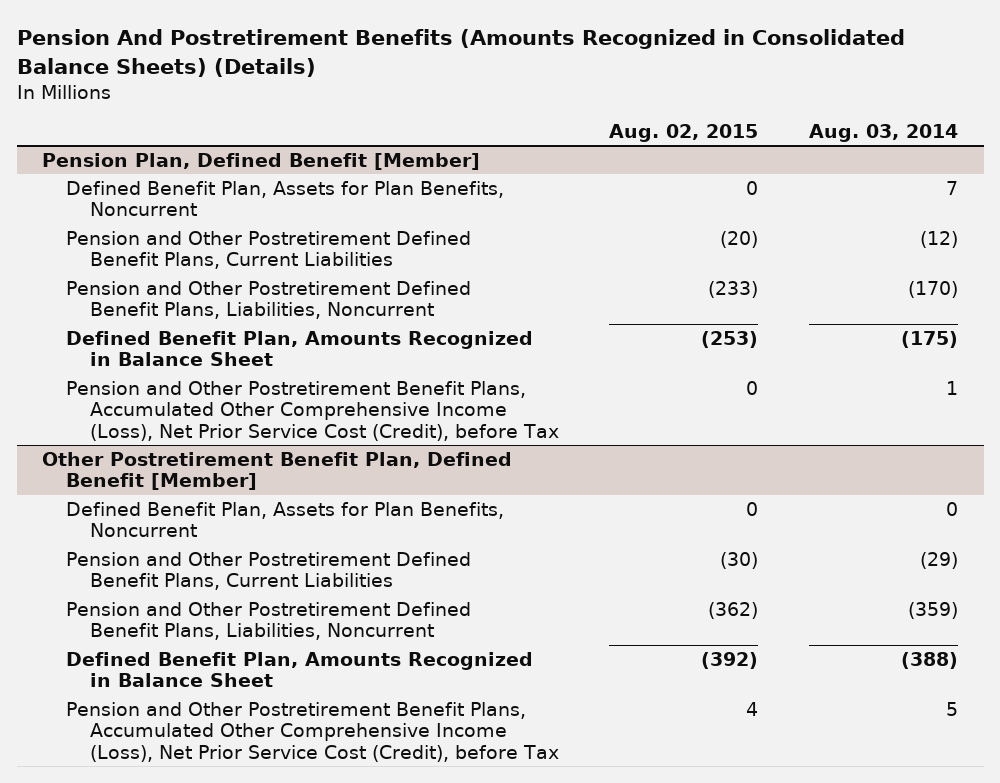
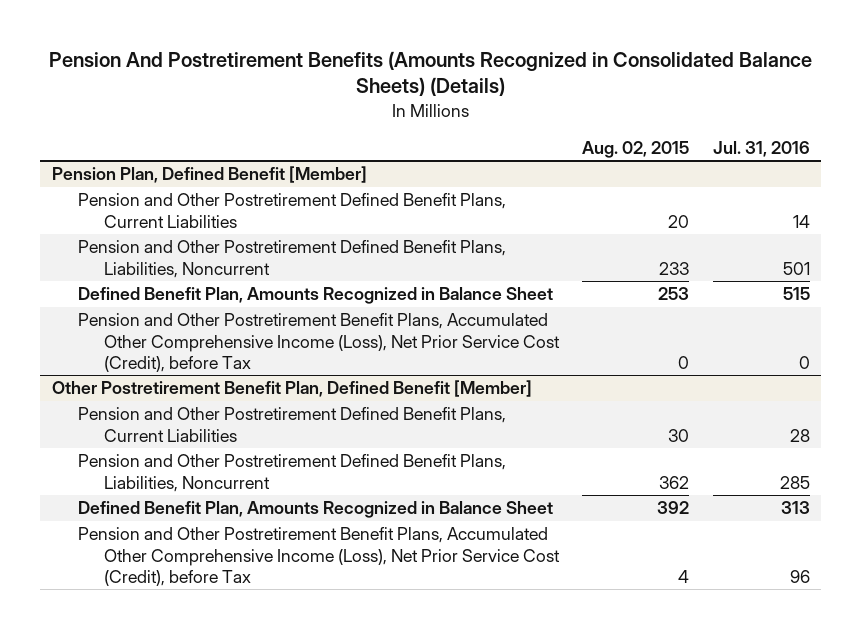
- | Aug. 02, 2015 | Aug. 03, 2014
+ | Aug. 02, 2015 | Jul. 31, 2016
@ Pension Plan, Defined Benefit [Member]
- Defined Benefit Plan, Assets for Plan Benefits, Noncurrent | 0 | 7
- Pension and Other Postretirement Defined Benefit Plans, Current Liabilities | (20) | (12)
- Pension and Other Postretirement Defined Benefit Plans, Liabilities, Noncurrent | (233) | (170)
- Defined Benefit Plan, Amounts Recognized in Balance Sheet | (253) | (175)
+ Pension and Other Postretirement Defined Benefit Plans, Current Liabilities | 20 | 14
+ Pension and Other Postretirement Defined Benefit Plans, Liabilities, Noncurrent | 233 | 501
+ Defined Benefit Plan, Amounts Recognized in Balance Sheet | 253 | 515
@ Other Postretirement Benefit Plan, Defined Benefit [Member]
- Defined Benefit Plan, Assets for Plan Benefits, Noncurrent | 0 | 0
- Pension and Other Postretirement Defined Benefit Plans, Current Liabilities | (30) | (29)
- Pension and Other Postretirement Defined Benefit Plans, Liabilities, Noncurrent | (362) | (359)
- Defined Benefit Plan, Amounts Recognized in Balance Sheet | (392) | (388)
+ Pension and Other Postretirement Defined Benefit Plans, Current Liabilities | 30 | 28
+ Pension and Other Postretirement Defined Benefit Plans, Liabilities, Noncurrent | 362 | 285
+ Defined Benefit Plan, Amounts Recognized in Balance Sheet | 392 | 313

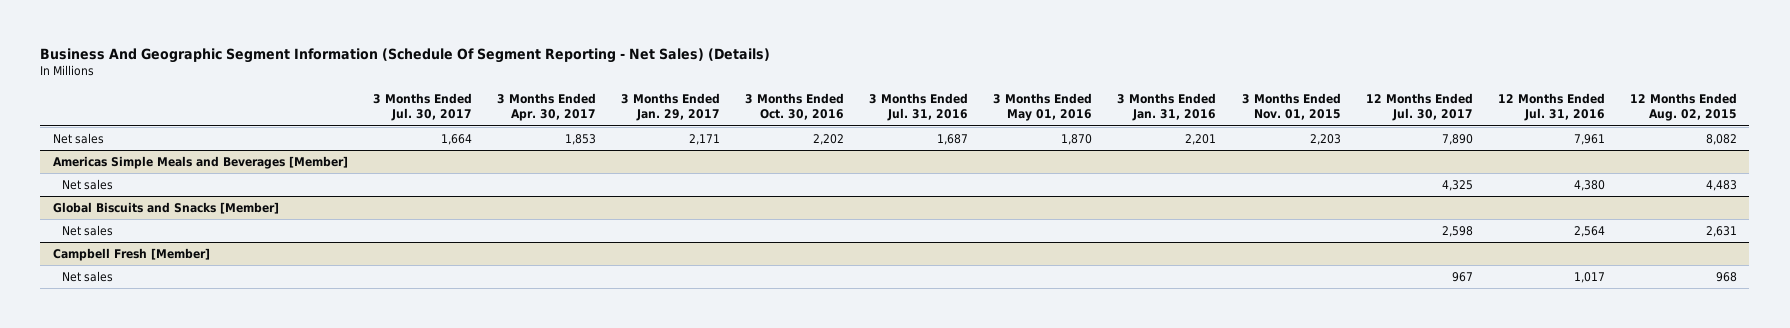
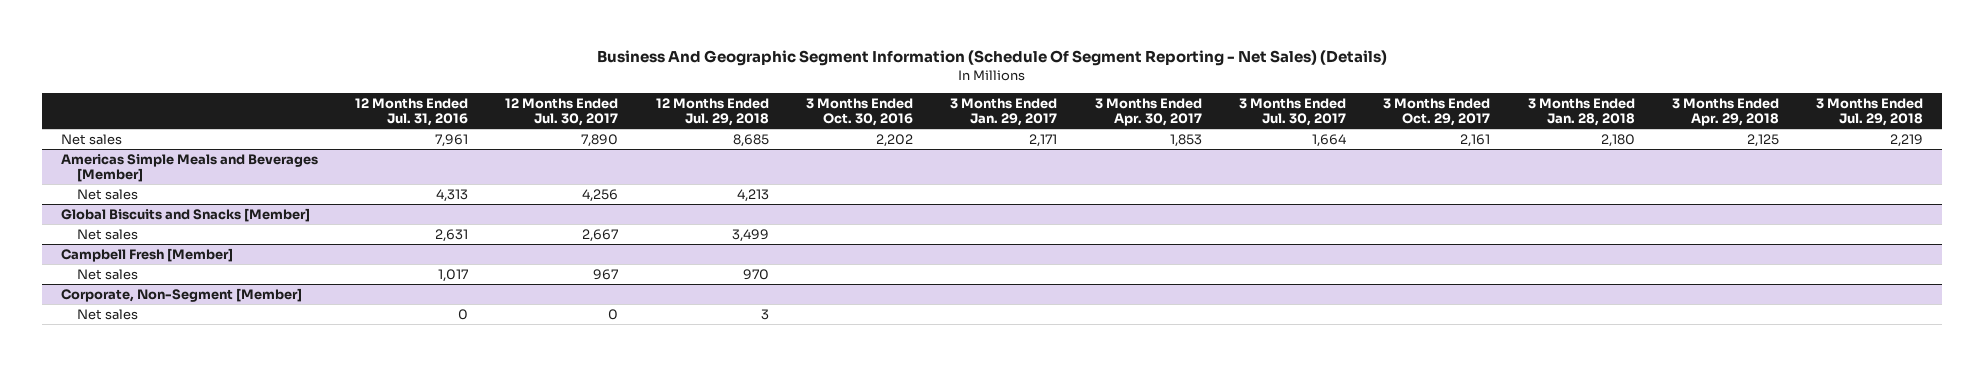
- | 3 Months Ended Jul. 30, 2017 | 3 Months Ended Apr. 30, 2017 | 3 Months Ended Jan. 29, 2017 | 3 Months Ended Oct. 30, 2016 | 3 Months Ended Jul. 31, 2016 | 3 Months Ended May 01, 2016 | 3 Months Ended Jan. 31, 2016 | 3 Months Ended Nov. 01, 2015 | 12 Months Ended Jul. 30, 2017 | 12 Months Ended Jul. 31, 2016 | 12 Months Ended Aug. 02, 2015
+ | 12 Months Ended Jul. 31, 2016 | 12 Months Ended Jul. 30, 2017 | 12 Months Ended Jul. 29, 2018 | 3 Months Ended Oct. 30, 2016 | 3 Months Ended Jan. 29, 2017 | 3 Months Ended Apr. 30, 2017 | 3 Months Ended Jul. 30, 2017 | 3 Months Ended Oct. 29, 2017 | 3 Months Ended Jan. 28, 2018 | 3 Months Ended Apr. 29, 2018 | 3 Months Ended Jul. 29, 2018
@ Americas Simple Meals and Beverages [Member]
- Net sales | | | | | | | | | 4,325 | 4,380 | 4,483
+ Net sales | 4,313 | 4,256 | 4,213 | | | | | | | |
@ Global Biscuits and Snacks [Member]
- Net sales | | | | | | | | | 2,598 | 2,564 | 2,631
+ Net sales | 2,631 | 2,667 | 3,499 | | | | | | | |
+ Corporate, Non-Segment [Member]
+ Net sales | 0 | 0 | 3 | | | | | | | |

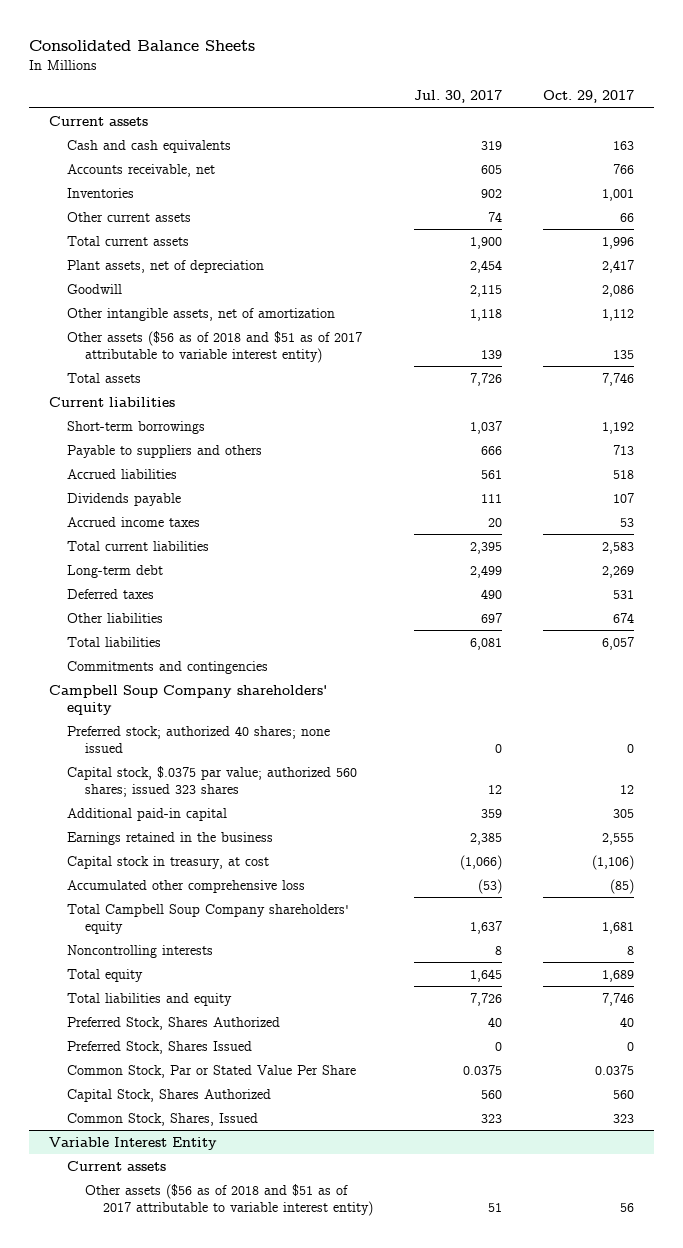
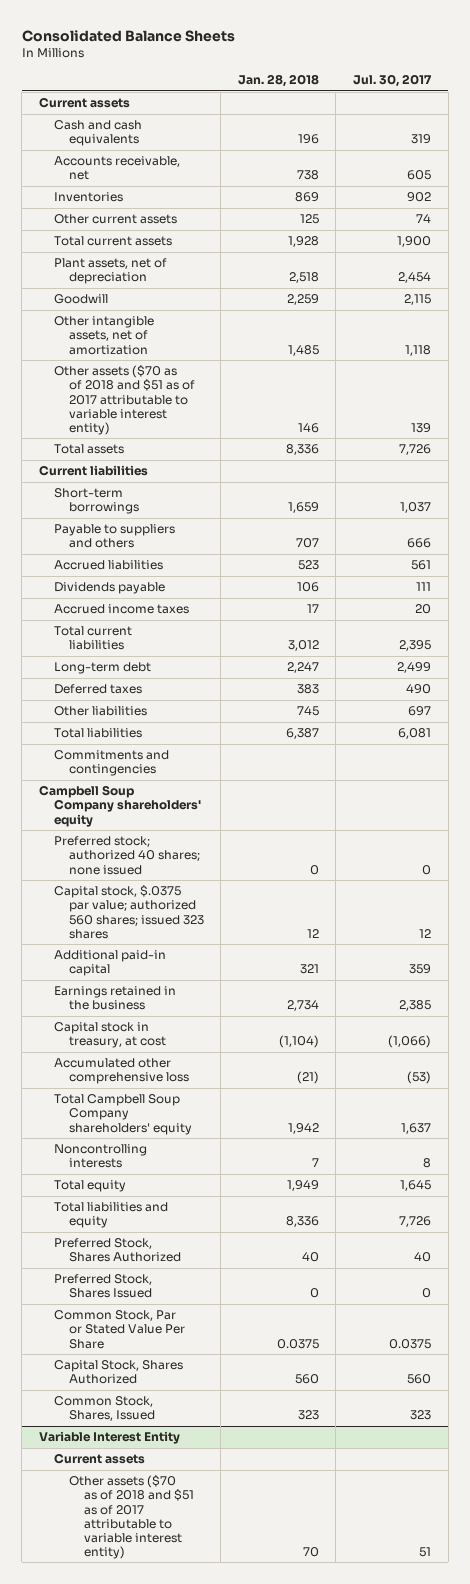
- | Jul. 30, 2017 | Oct. 29, 2017
+ | Jan. 28, 2018 | Jul. 30, 2017
- Other assets ($56 as of 2018 and $51 as of 2017 attributable to variable interest entity) | 139 | 135
+ Other assets ($70 as of 2018 and $51 as of 2017 attributable to variable interest entity) | 146 | 139
@ Variable Interest Entity
- Other assets ($56 as of 2018 and $51 as of 2017 attributable to variable interest entity) | 51 | 56
+ Other assets ($70 as of 2018 and $51 as of 2017 attributable to variable interest entity) | 70 | 51

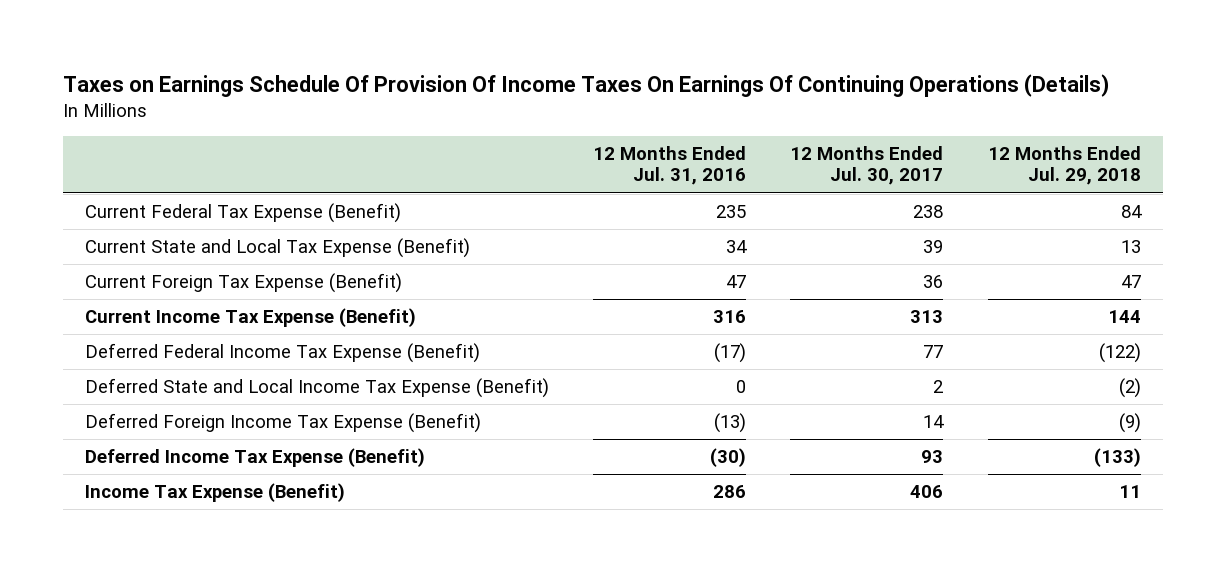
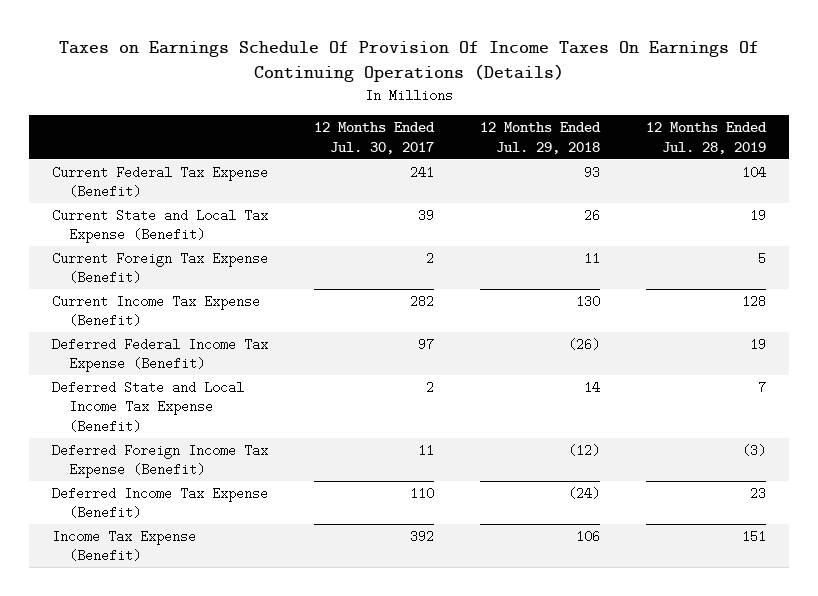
- | 12 Months Ended Jul. 31, 2016 | 12 Months Ended Jul. 30, 2017 | 12 Months Ended Jul. 29, 2018
+ | 12 Months Ended Jul. 30, 2017 | 12 Months Ended Jul. 29, 2018 | 12 Months Ended Jul. 28, 2019
- Current Federal Tax Expense (Benefit) | 235 | 238 | 84
- Current State and Local Tax Expense (Benefit) | 34 | 39 | 13
- Current Foreign Tax Expense (Benefit) | 47 | 36 | 47
- Current Income Tax Expense (Benefit) | 316 | 313 | 144
- Deferred Federal Income Tax Expense (Benefit) | (17) | 77 | (122)
- Deferred State and Local Income Tax Expense (Benefit) | 0 | 2 | (2)
- Deferred Foreign Income Tax Expense (Benefit) | (13) | 14 | (9)
- Deferred Income Tax Expense (Benefit) | (30) | 93 | (133)
- Income Tax Expense (Benefit) | 286 | 406 | 11
+ Current Federal Tax Expense (Benefit) | 241 | 93 | 104
+ Current State and Local Tax Expense (Benefit) | 39 | 26 | 19
+ Current Foreign Tax Expense (Benefit) | 2 | 11 | 5
+ Current Income Tax Expense (Benefit) | 282 | 130 | 128
+ Deferred Federal Income Tax Expense (Benefit) | 97 | (26) | 19
+ Deferred State and Local Income Tax Expense (Benefit) | 2 | 14 | 7
+ Deferred Foreign Income Tax Expense (Benefit) | 11 | (12) | (3)
+ Deferred Income Tax Expense (Benefit) | 110 | (24) | 23
+ Income Tax Expense (Benefit) | 392 | 106 | 151

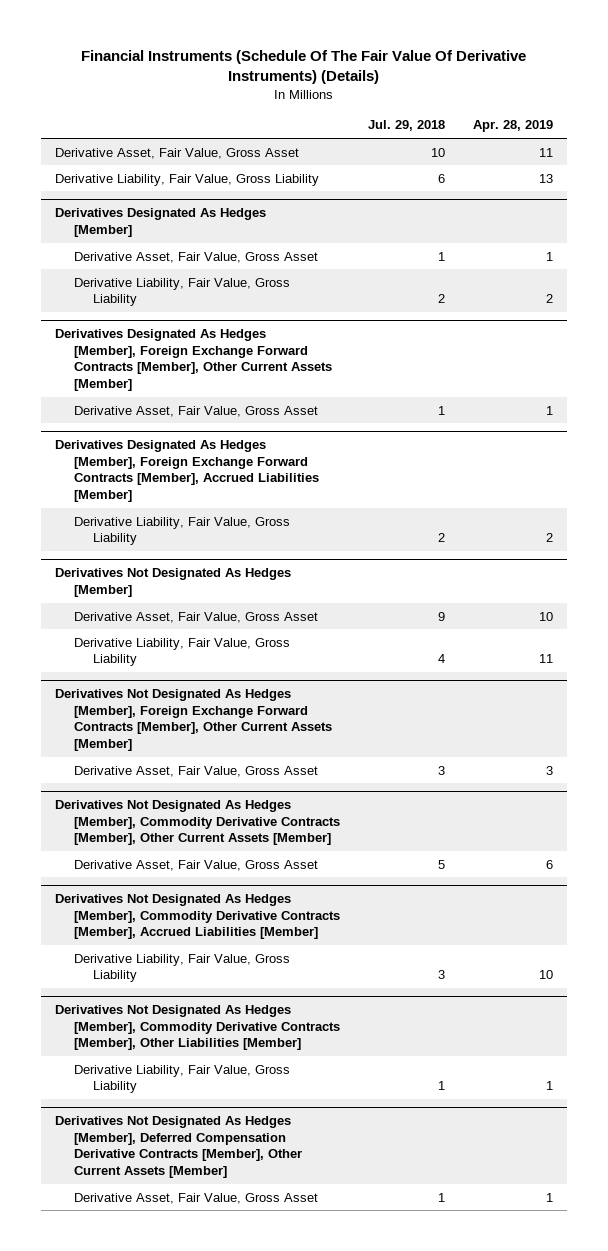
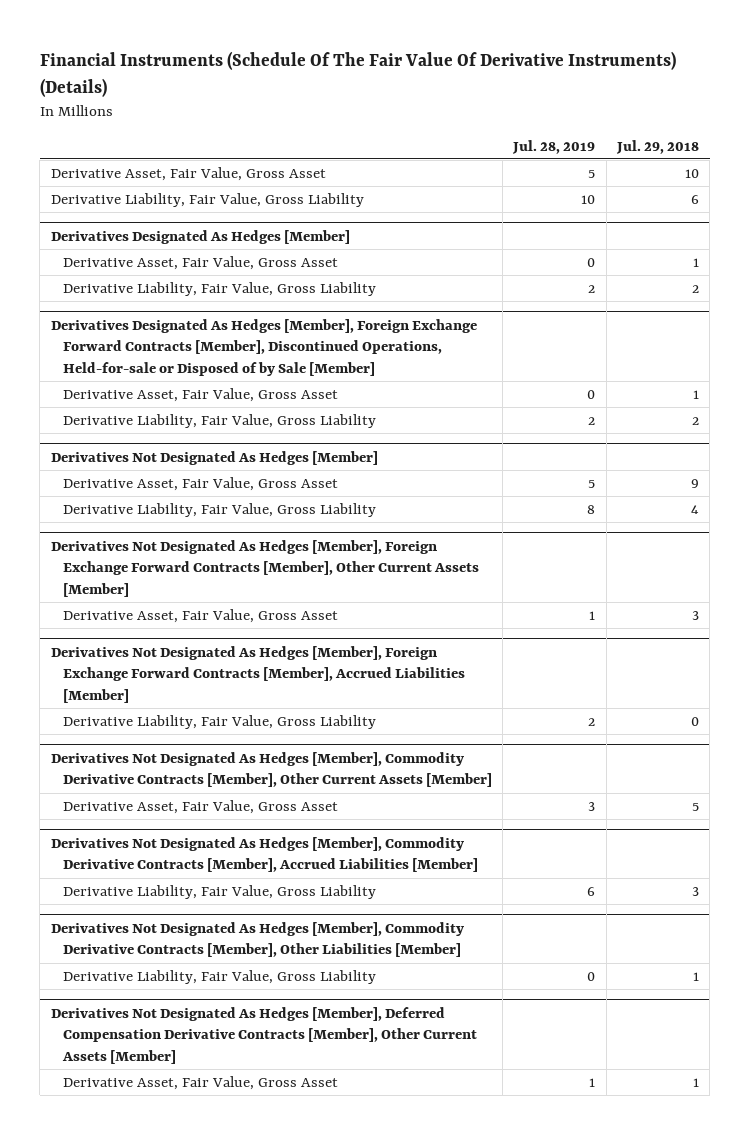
- | Jul. 29, 2018 | Apr. 28, 2019
+ | Jul. 28, 2019 | Jul. 29, 2018
- Derivatives Designated As Hedges [Member], Foreign Exchange Forward Contracts [Member], Other Current Assets [Member]
+ Derivatives Designated As Hedges [Member], Foreign Exchange Forward Contracts [Member], Discontinued Operations, Held-for-sale or Disposed of by Sale [Member]
- Derivatives Designated As Hedges [Member], Foreign Exchange Forward Contracts [Member], Accrued Liabilities [Member]
+ Derivatives Not Designated As Hedges [Member], Foreign Exchange Forward Contracts [Member], Accrued Liabilities [Member]
+ Derivative Liability, Fair Value, Gross Liability | 2 | 0

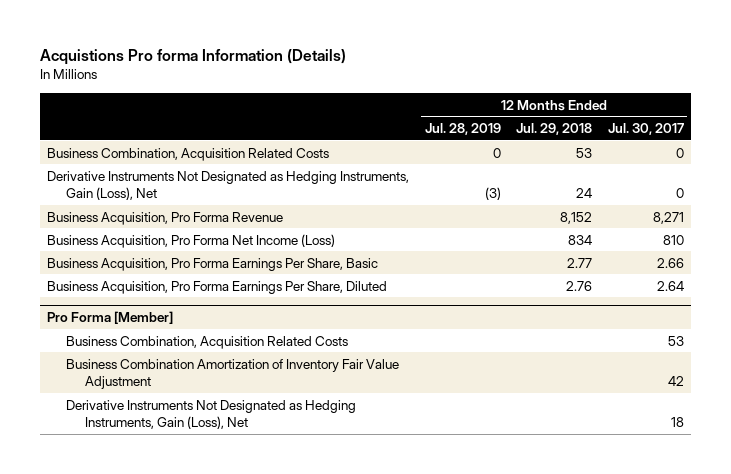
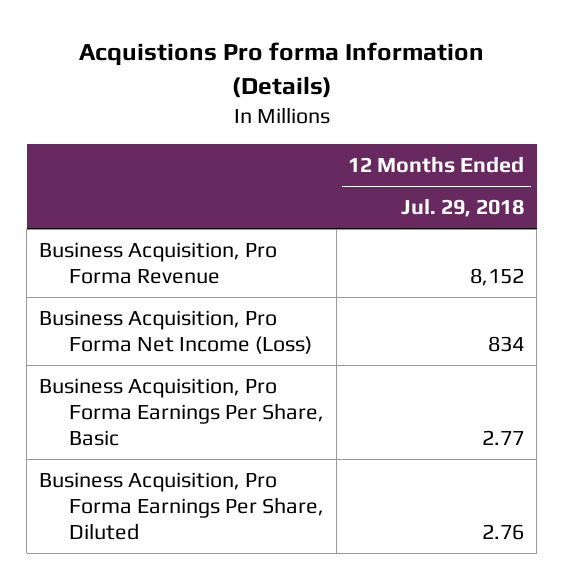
- | 12 Months Ended Jul. 28, 2019 | 12 Months Ended Jul. 29, 2018 | 12 Months Ended Jul. 30, 2017
+ | 12 Months Ended Jul. 29, 2018
- Business Combination, Acquisition Related Costs | 0 | 53 | 0
- Derivative Instruments Not Designated as Hedging Instruments, Gain (Loss), Net | (3) | 24 | 0
- Pro Forma [Member]
- Business Combination, Acquisition Related Costs | | | 53
- Business Combination Amortization of Inventory Fair Value Adjustment | | | 42
- Derivative Instruments Not Designated as Hedging Instruments, Gain (Loss), Net | | | 18

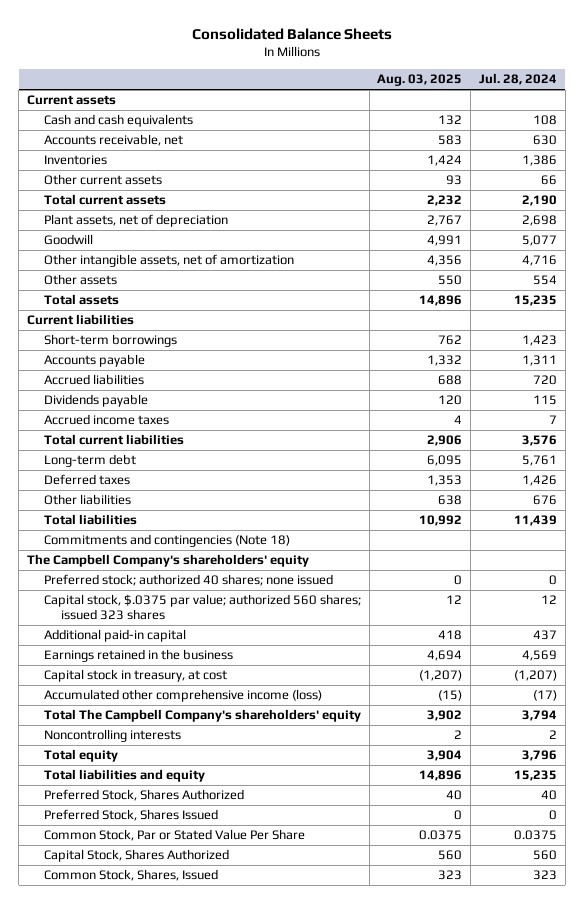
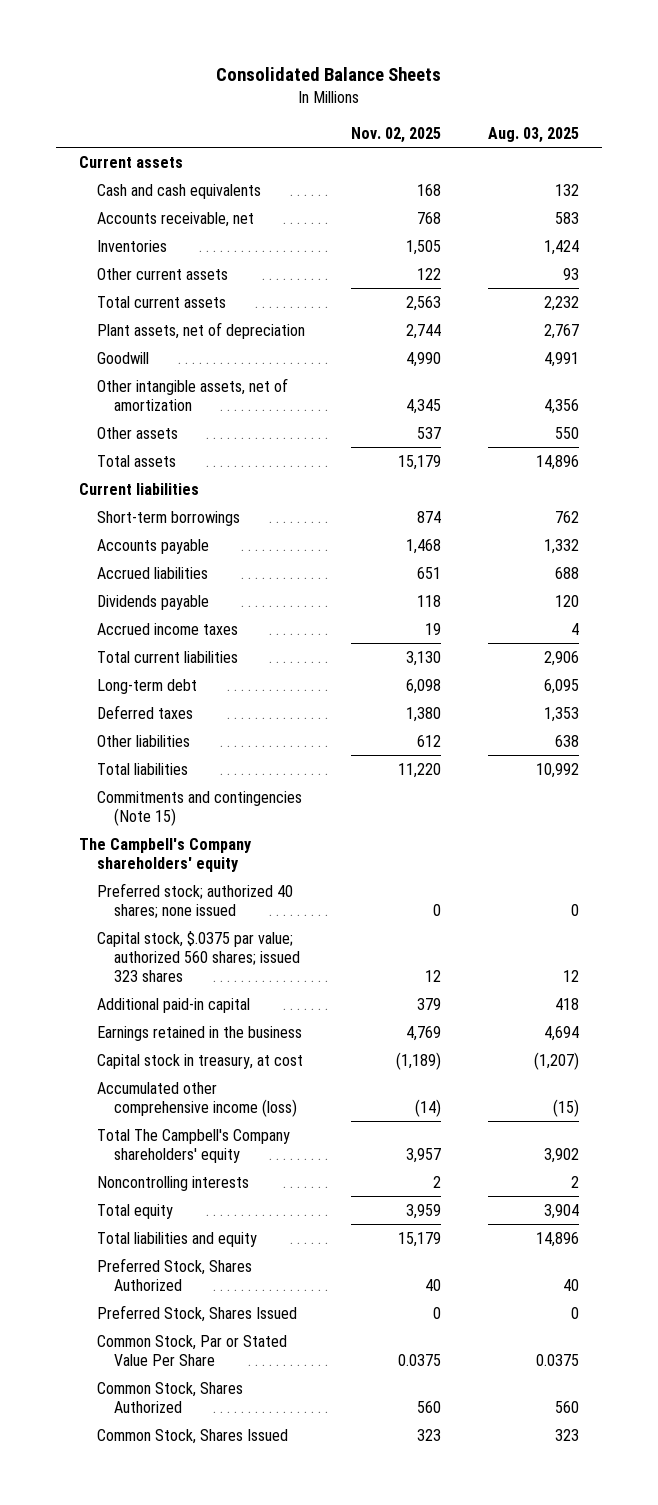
- | Aug. 03, 2025 | Jul. 28, 2024
+ | Nov. 02, 2025 | Aug. 03, 2025
- Commitments and contingencies (Note 18)
- The Campbell Company's shareholders' equity
+ Commitments and contingencies (Note 15)
+ The Campbell's Company shareholders' equity
- Total The Campbell Company's shareholders' equity | 3,902 | 3,794
+ Total The Campbell's Company shareholders' equity | 3,957 | 3,902
- Capital Stock, Shares Authorized | 560 | 560
- Common Stock, Shares, Issued | 323 | 323
+ Common Stock, Shares Authorized | 560 | 560
+ Common Stock, Shares Issued | 323 | 323

